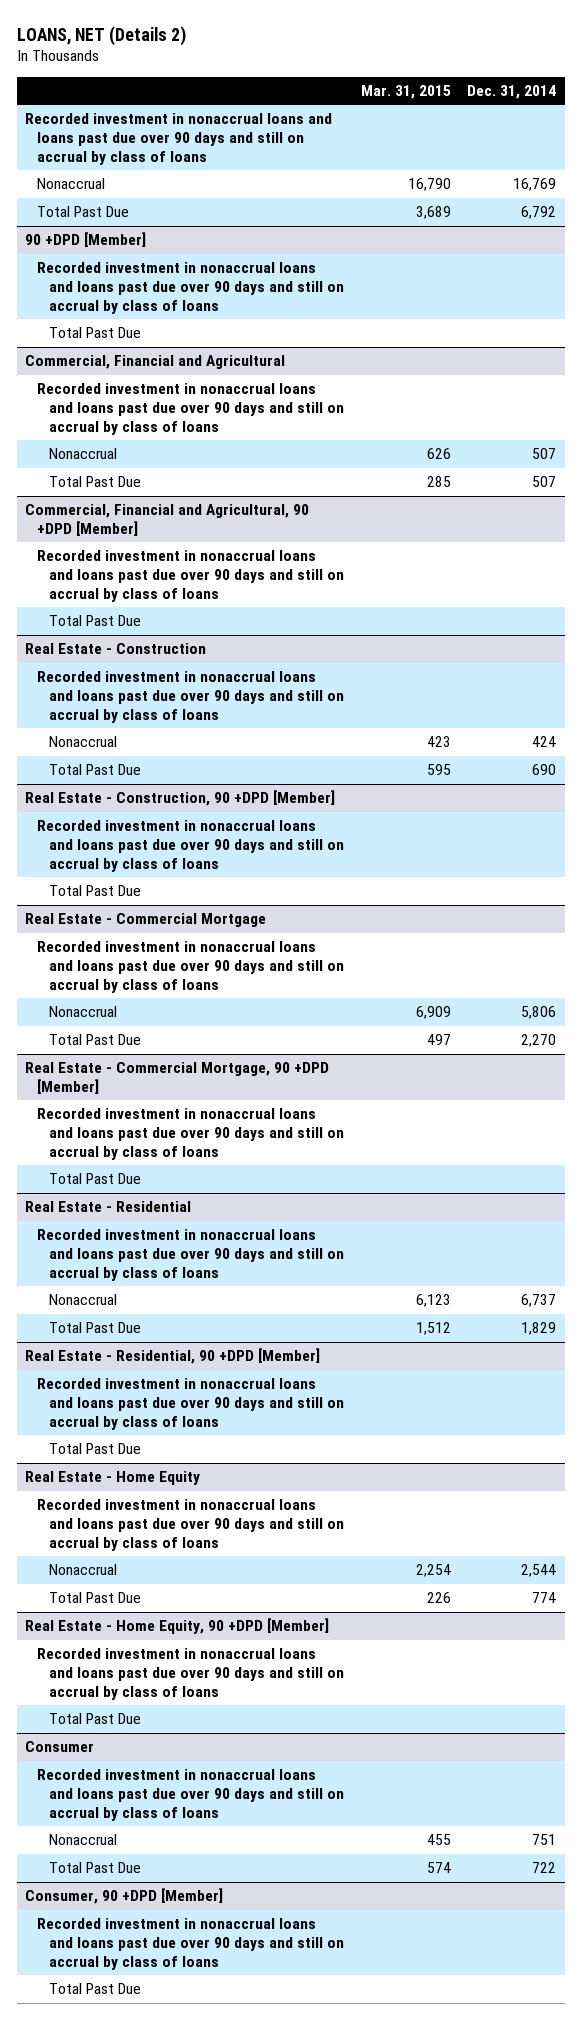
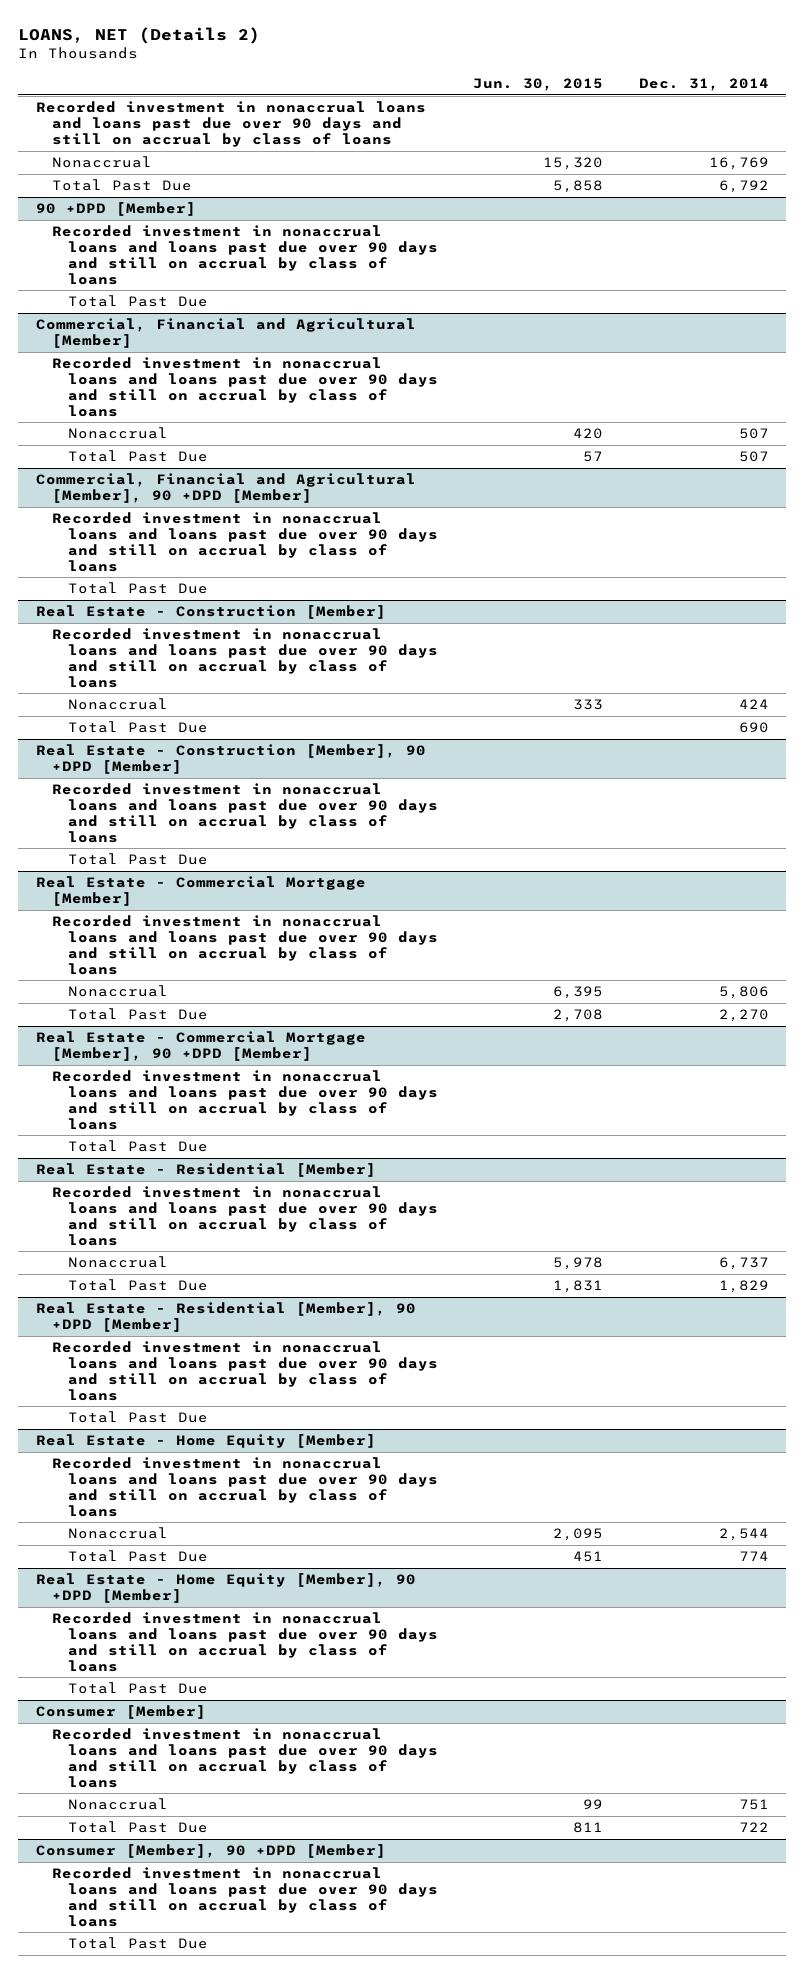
- | Mar. 31, 2015 | Dec. 31, 2014
+ | Jun. 30, 2015 | Dec. 31, 2014
- Commercial, Financial and Agricultural
+ Commercial, Financial and Agricultural [Member]
- Commercial, Financial and Agricultural, 90 +DPD [Member]
+ Commercial, Financial and Agricultural [Member], 90 +DPD [Member]
- Real Estate - Construction
+ Real Estate - Construction [Member]
- Real Estate - Construction, 90 +DPD [Member]
+ Real Estate - Construction [Member], 90 +DPD [Member]
- Real Estate - Commercial Mortgage
+ Real Estate - Commercial Mortgage [Member]
- Real Estate - Commercial Mortgage, 90 +DPD [Member]
+ Real Estate - Commercial Mortgage [Member], 90 +DPD [Member]
- Real Estate - Residential
+ Real Estate - Residential [Member]
- Real Estate - Residential, 90 +DPD [Member]
+ Real Estate - Residential [Member], 90 +DPD [Member]
- Real Estate - Home Equity
+ Real Estate - Home Equity [Member]
- Real Estate - Home Equity, 90 +DPD [Member]
+ Real Estate - Home Equity [Member], 90 +DPD [Member]
- Consumer
+ Consumer [Member]
- Consumer, 90 +DPD [Member]
+ Consumer [Member], 90 +DPD [Member]

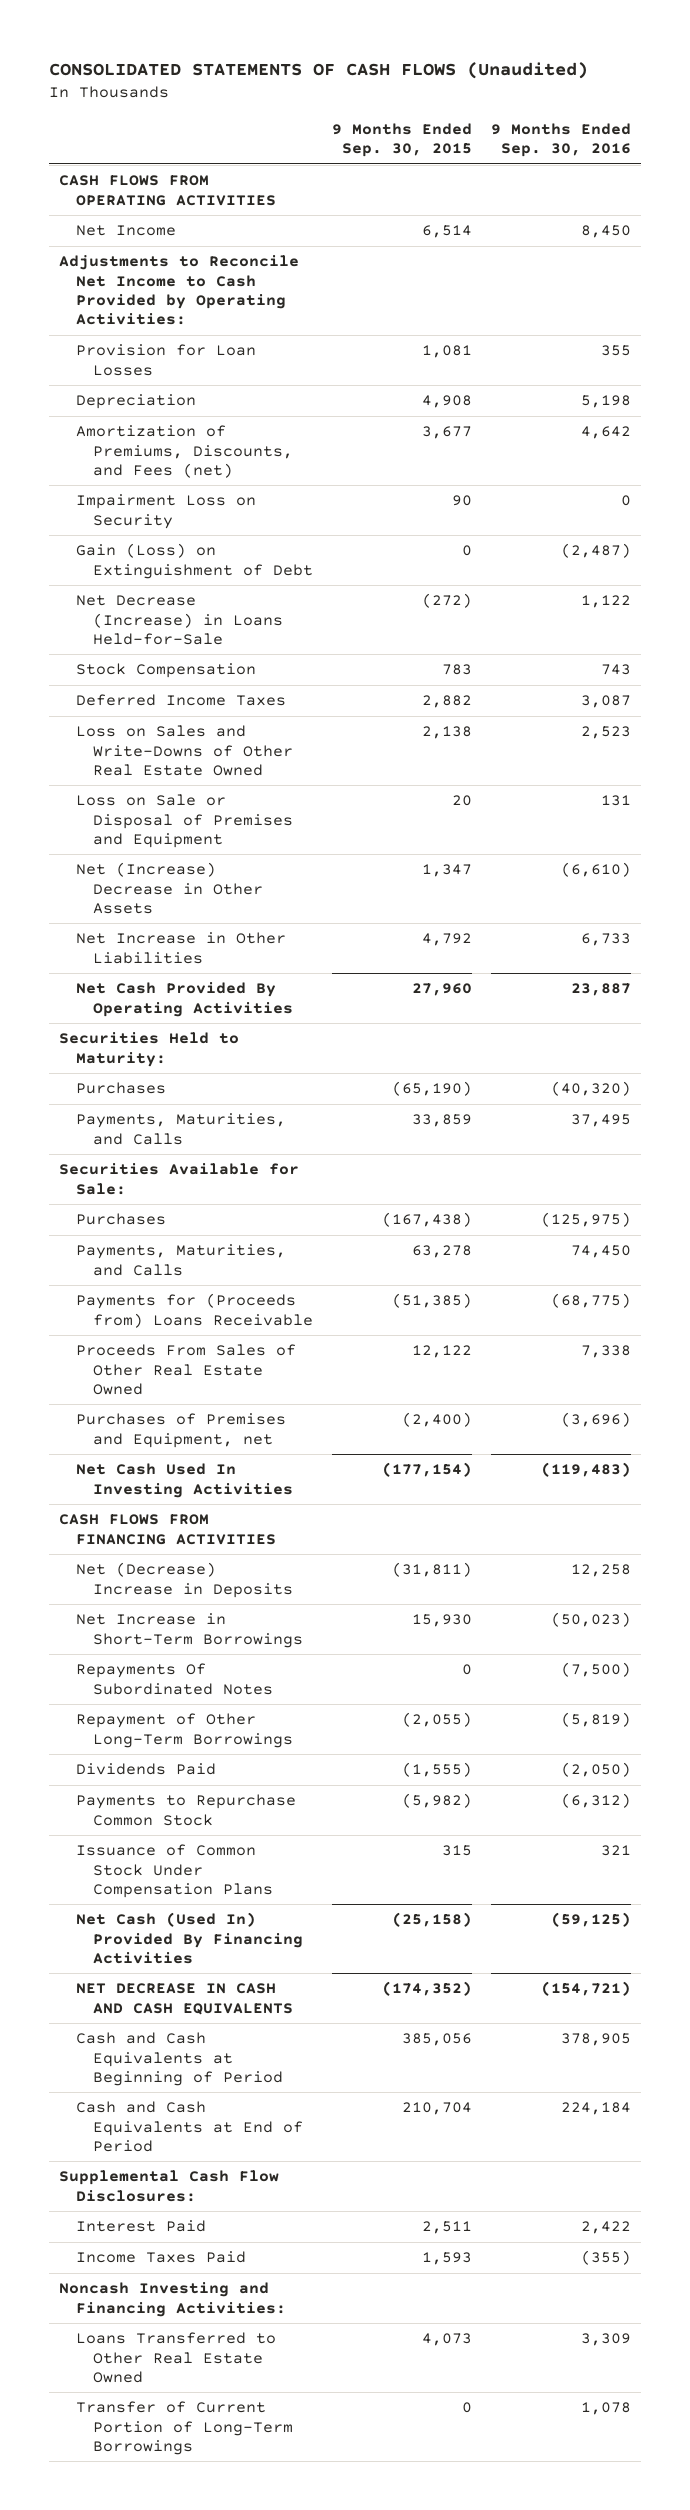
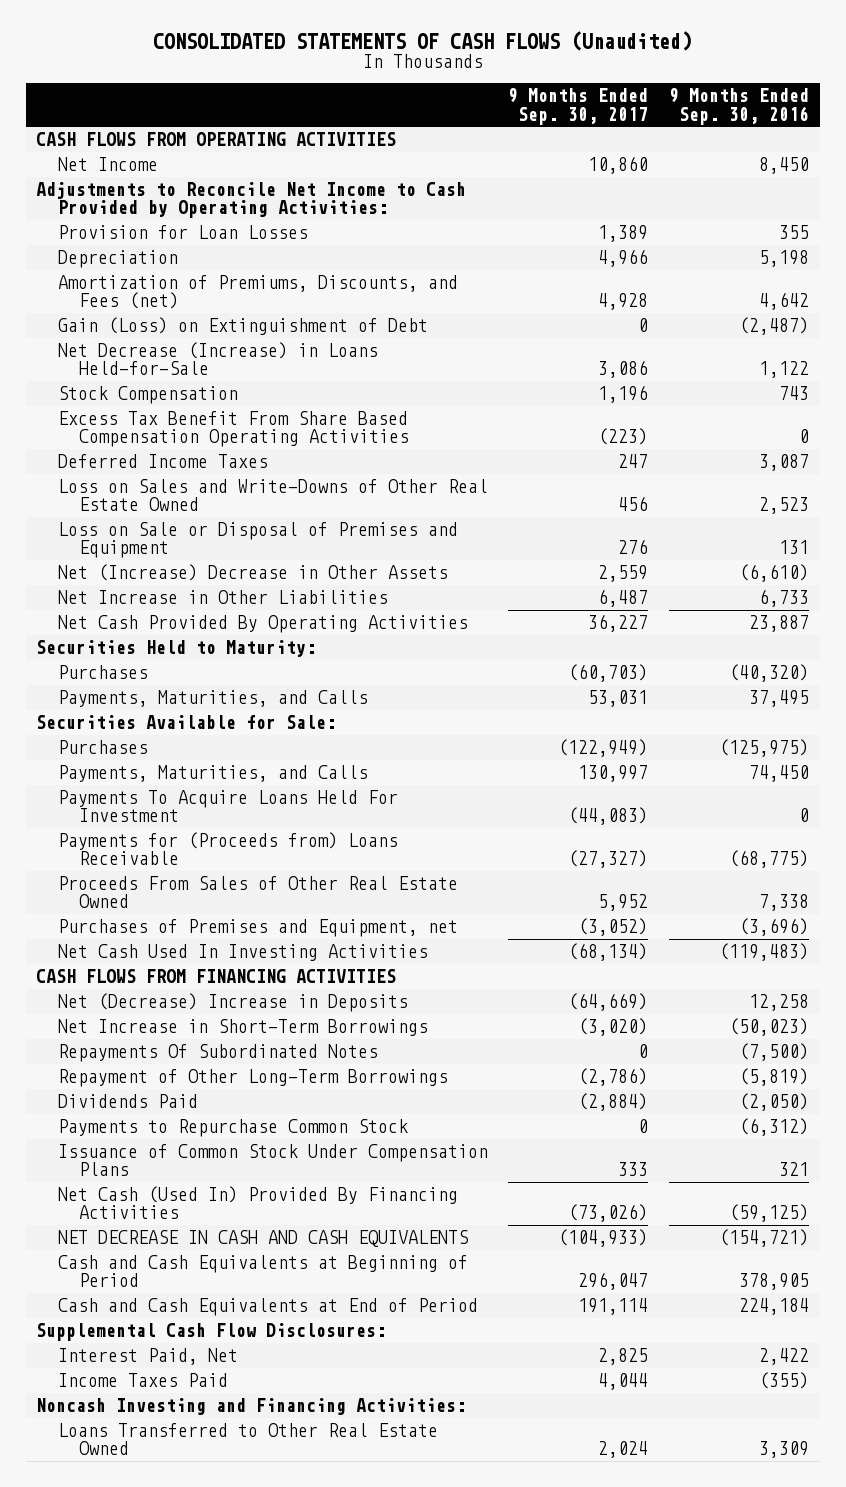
- | 9 Months Ended Sep. 30, 2015 | 9 Months Ended Sep. 30, 2016
+ | 9 Months Ended Sep. 30, 2017 | 9 Months Ended Sep. 30, 2016
- Impairment Loss on Security | 90 | 0
+ Excess Tax Benefit From Share Based Compensation Operating Activities | (223) | 0
+ Payments To Acquire Loans Held For Investment | (44,083) | 0
- Interest Paid | 2,511 | 2,422
+ Interest Paid, Net | 2,825 | 2,422
- Transfer of Current Portion of Long-Term Borrowings | 0 | 1,078

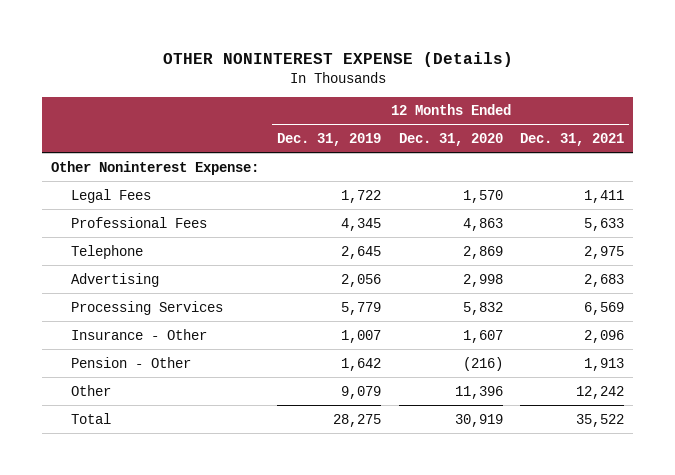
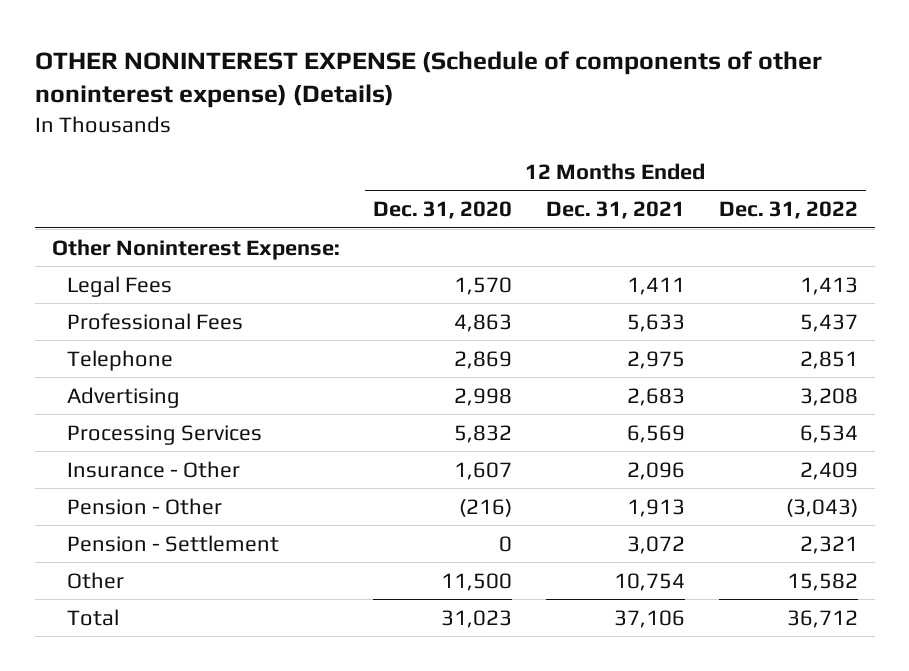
- OTHER NONINTEREST EXPENSE (Details)
+ OTHER NONINTEREST EXPENSE (Schedule of components of other noninterest expense) (Details)
- | 12 Months Ended Dec. 31, 2019 | 12 Months Ended Dec. 31, 2020 | 12 Months Ended Dec. 31, 2021
+ | 12 Months Ended Dec. 31, 2020 | 12 Months Ended Dec. 31, 2021 | 12 Months Ended Dec. 31, 2022
- Other | 9,079 | 11,396 | 12,242
- Total | 28,275 | 30,919 | 35,522
+ Pension - Settlement | 0 | 3,072 | 2,321
+ Other | 11,500 | 10,754 | 15,582
+ Total | 31,023 | 37,106 | 36,712

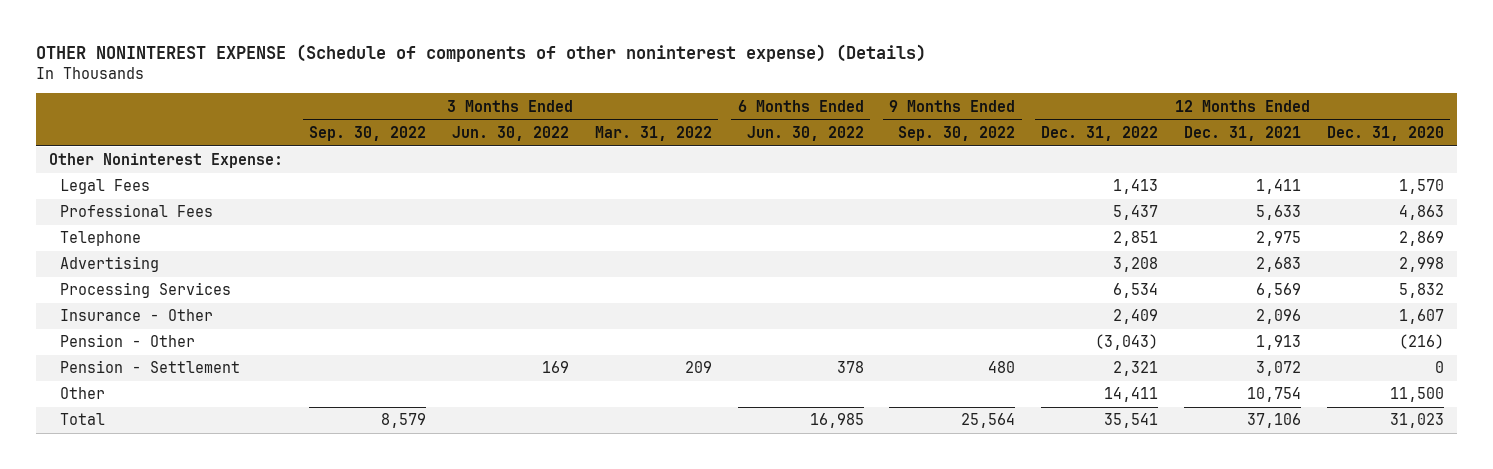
- | 12 Months Ended Dec. 31, 2020 | 12 Months Ended Dec. 31, 2021 | 12 Months Ended Dec. 31, 2022
+ | 3 Months Ended Sep. 30, 2022 | 3 Months Ended Jun. 30, 2022 | 3 Months Ended Mar. 31, 2022 | 6 Months Ended Jun. 30, 2022 | 9 Months Ended Sep. 30, 2022 | 12 Months Ended Dec. 31, 2022 | 12 Months Ended Dec. 31, 2021 | 12 Months Ended Dec. 31, 2020
- Other | 11,500 | 10,754 | 15,582
- Total | 31,023 | 37,106 | 36,712
+ Other | | | | | | 14,411 | 10,754 | 11,500
+ Total | 8,579 | | | 16,985 | 25,564 | 35,541 | 37,106 | 31,023

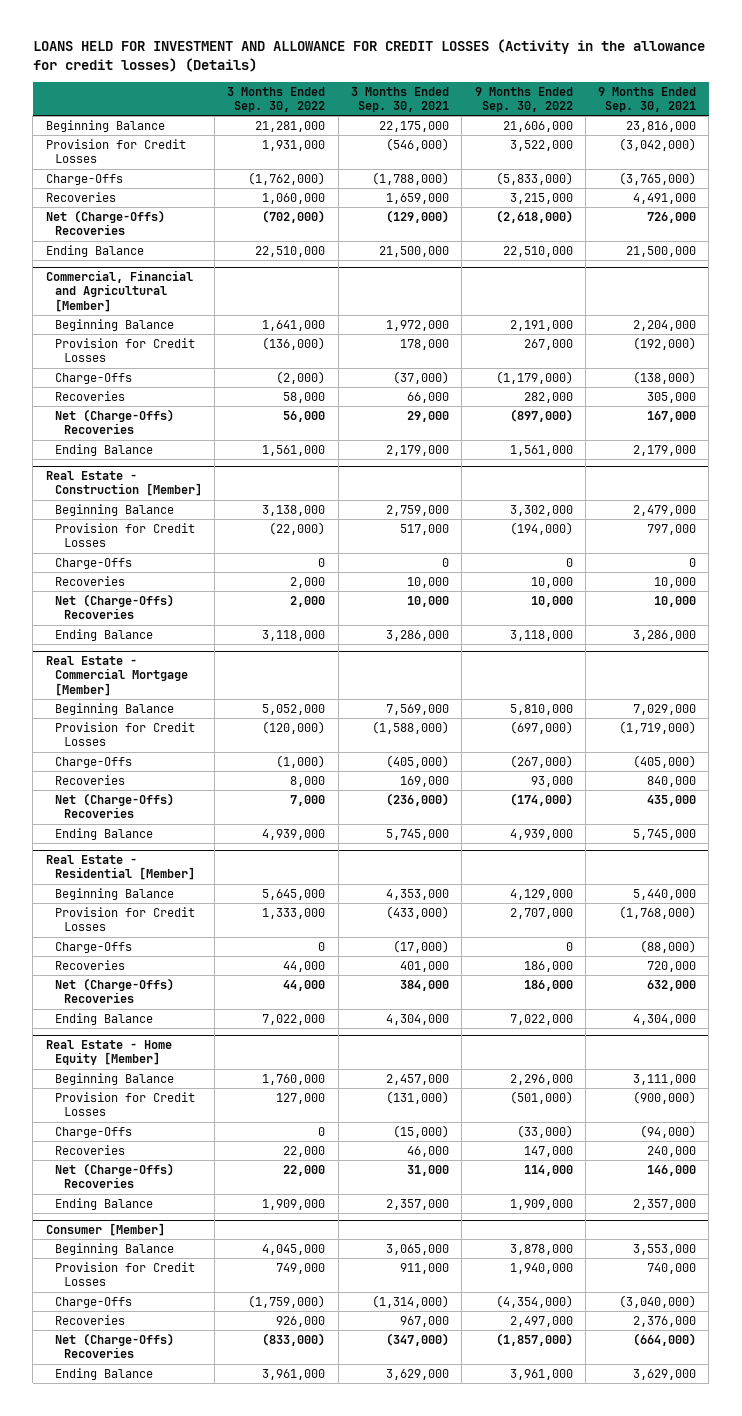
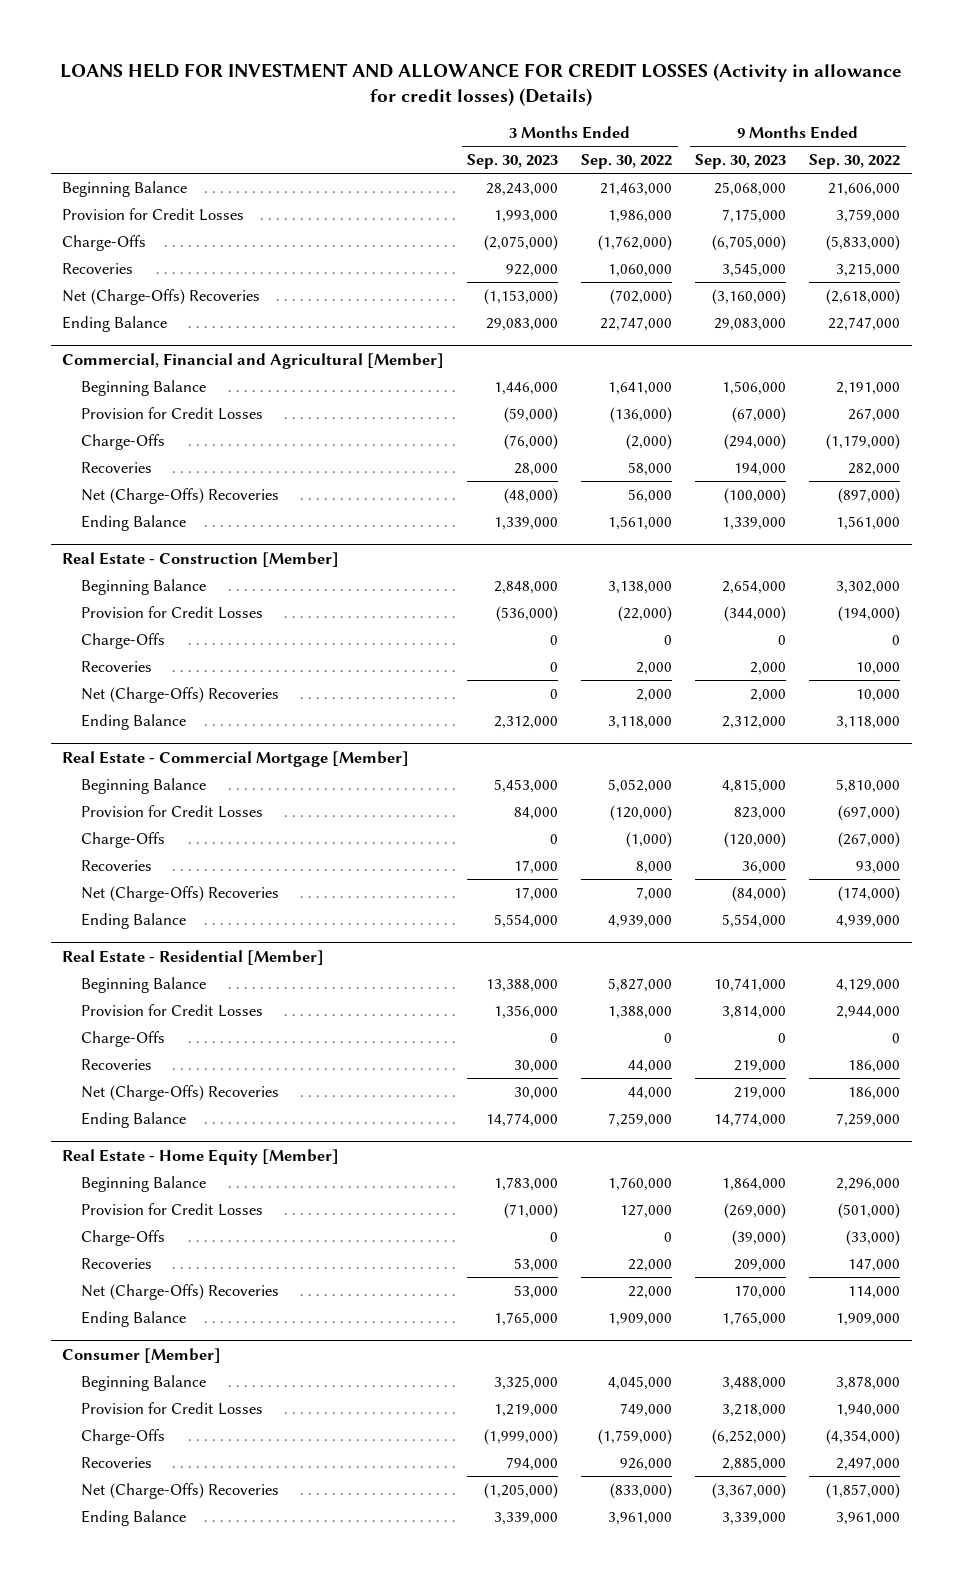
- LOANS HELD FOR INVESTMENT AND ALLOWANCE FOR CREDIT LOSSES (Activity in the allowance for credit losses) (Details)
+ LOANS HELD FOR INVESTMENT AND ALLOWANCE FOR CREDIT LOSSES (Activity in allowance for credit losses) (Details)
- | 3 Months Ended Sep. 30, 2022 | 3 Months Ended Sep. 30, 2021 | 9 Months Ended Sep. 30, 2022 | 9 Months Ended Sep. 30, 2021
+ | 3 Months Ended Sep. 30, 2023 | 3 Months Ended Sep. 30, 2022 | 9 Months Ended Sep. 30, 2023 | 9 Months Ended Sep. 30, 2022
- Beginning Balance | 21,281,000 | 22,175,000 | 21,606,000 | 23,816,000
- Provision for Credit Losses | 1,931,000 | (546,000) | 3,522,000 | (3,042,000)
+ Beginning Balance | 28,243,000 | 21,463,000 | 25,068,000 | 21,606,000
+ Provision for Credit Losses | 1,993,000 | 1,986,000 | 7,175,000 | 3,759,000
- Ending Balance | 22,510,000 | 21,500,000 | 22,510,000 | 21,500,000
+ Ending Balance | 29,083,000 | 22,747,000 | 29,083,000 | 22,747,000
@ Real Estate - Residential [Member]
- Beginning Balance | 5,645,000 | 4,353,000 | 4,129,000 | 5,440,000
- Provision for Credit Losses | 1,333,000 | (433,000) | 2,707,000 | (1,768,000)
+ Beginning Balance | 13,388,000 | 5,827,000 | 10,741,000 | 4,129,000
+ Provision for Credit Losses | 1,356,000 | 1,388,000 | 3,814,000 | 2,944,000
- Ending Balance | 7,022,000 | 4,304,000 | 7,022,000 | 4,304,000
+ Ending Balance | 14,774,000 | 7,259,000 | 14,774,000 | 7,259,000

